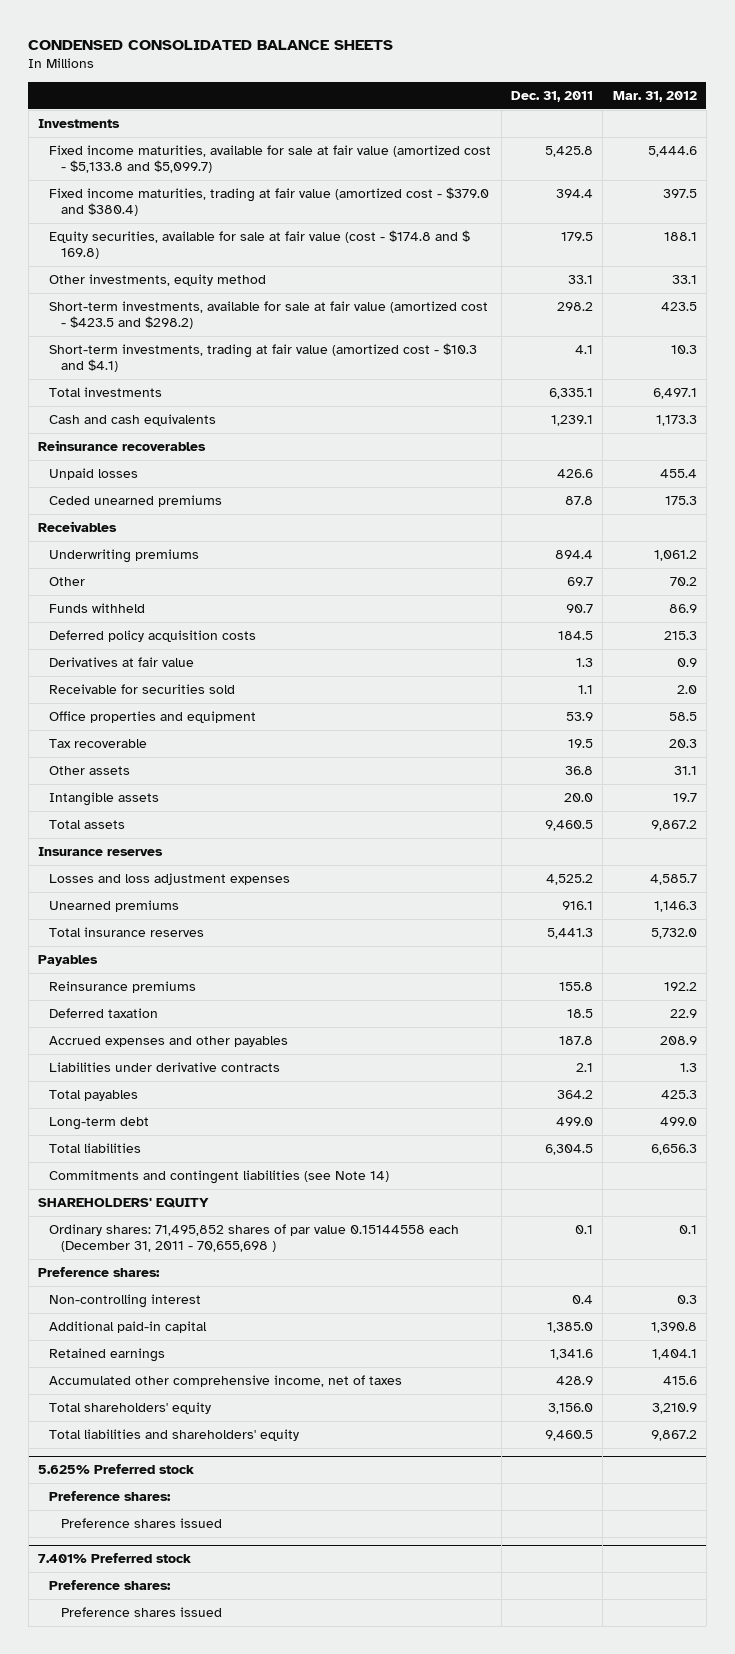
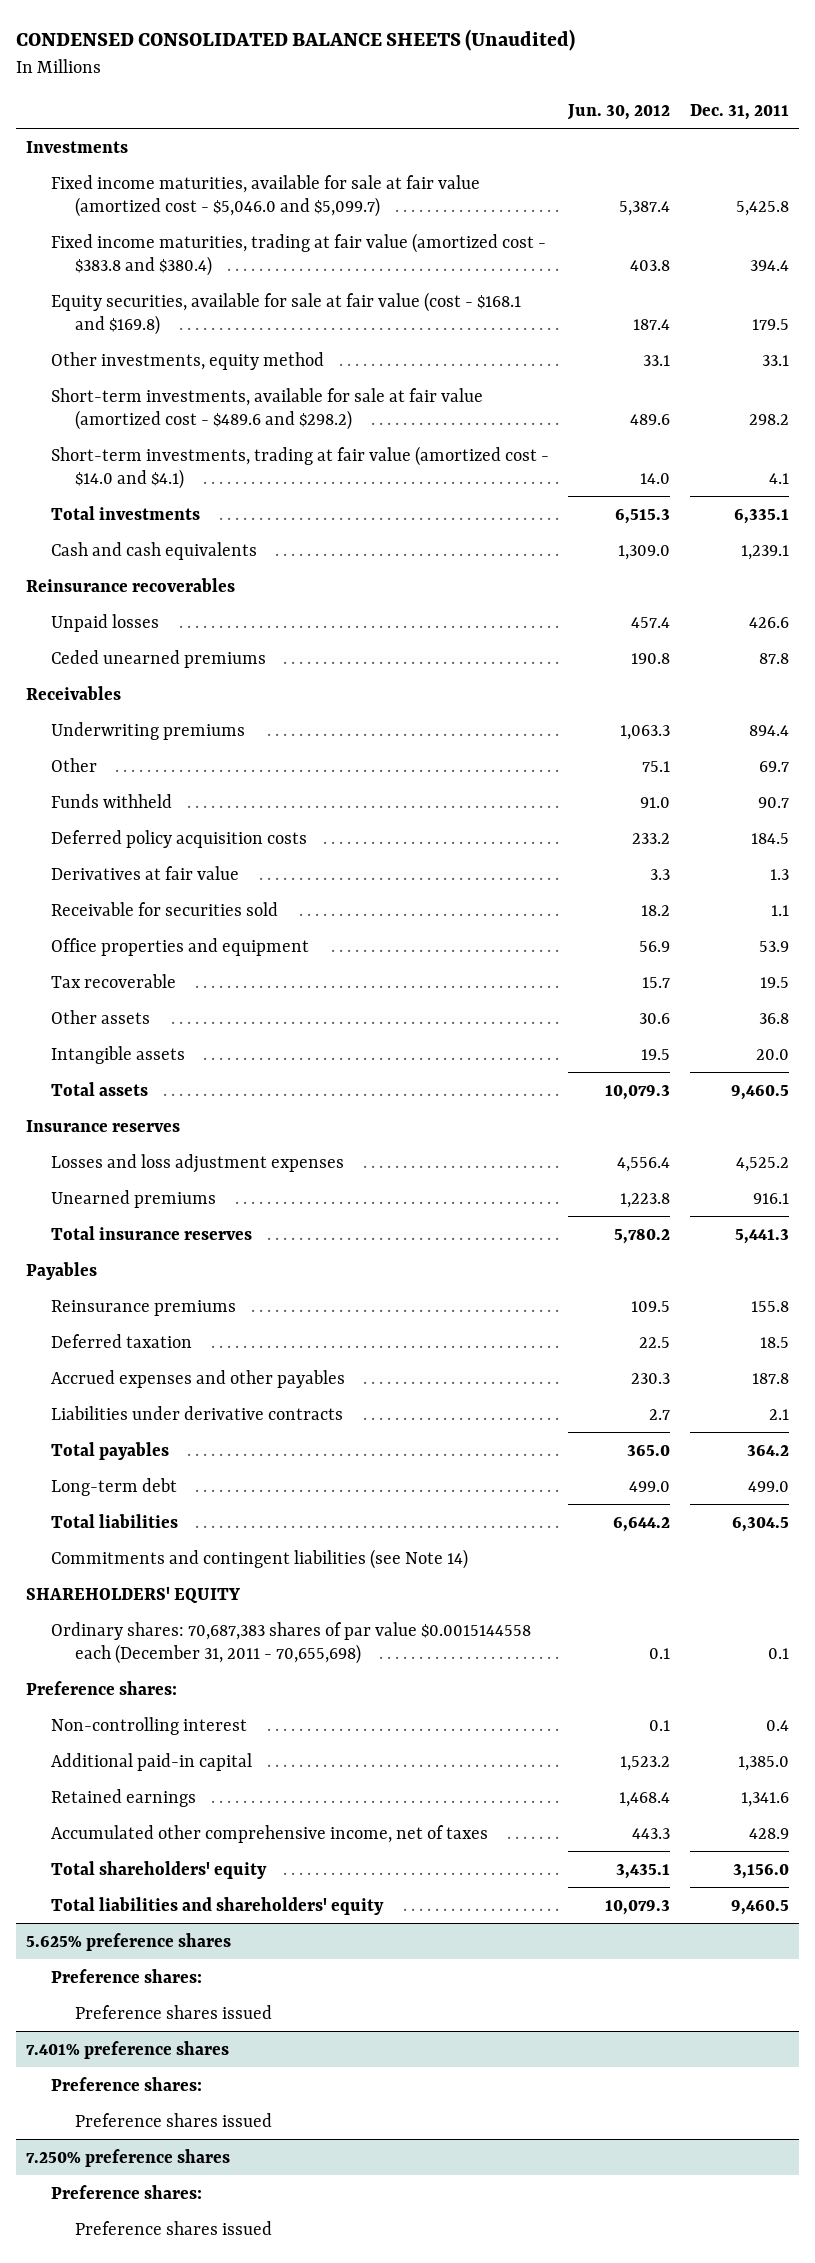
- CONDENSED CONSOLIDATED BALANCE SHEETS
+ CONDENSED CONSOLIDATED BALANCE SHEETS (Unaudited)
- | Dec. 31, 2011 | Mar. 31, 2012
+ | Jun. 30, 2012 | Dec. 31, 2011
- Fixed income maturities, available for sale at fair value (amortized cost - $5,133.8 and $5,099.7) | 5,425.8 | 5,444.6
- Fixed income maturities, trading at fair value (amortized cost - $379.0 and $380.4) | 394.4 | 397.5
- Equity securities, available for sale at fair value (cost - $174.8 and $ 169.8) | 179.5 | 188.1
+ Fixed income maturities, available for sale at fair value (amortized cost - $5,046.0 and $5,099.7) | 5,387.4 | 5,425.8
+ Fixed income maturities, trading at fair value (amortized cost - $383.8 and $380.4) | 403.8 | 394.4
+ Equity securities, available for sale at fair value (cost - $168.1 and $169.8) | 187.4 | 179.5
- Short-term investments, available for sale at fair value (amortized cost - $423.5 and $298.2) | 298.2 | 423.5
- Short-term investments, trading at fair value (amortized cost - $10.3 and $4.1) | 4.1 | 10.3
+ Short-term investments, available for sale at fair value (amortized cost - $489.6 and $298.2) | 489.6 | 298.2
+ Short-term investments, trading at fair value (amortized cost - $14.0 and $4.1) | 14.0 | 4.1
- Ordinary shares: 71,495,852 shares of par value 0.15144558 each (December 31, 2011 - 70,655,698 ) | 0.1 | 0.1
+ Ordinary shares: 70,687,383 shares of par value $0.0015144558 each (December 31, 2011 - 70,655,698) | 0.1 | 0.1
- 5.625% Preferred stock
+ 5.625% preference shares
- 7.401% Preferred stock
+ 7.401% preference shares
+ 7.250% preference shares
+ Preference shares:
+ Preference shares issued

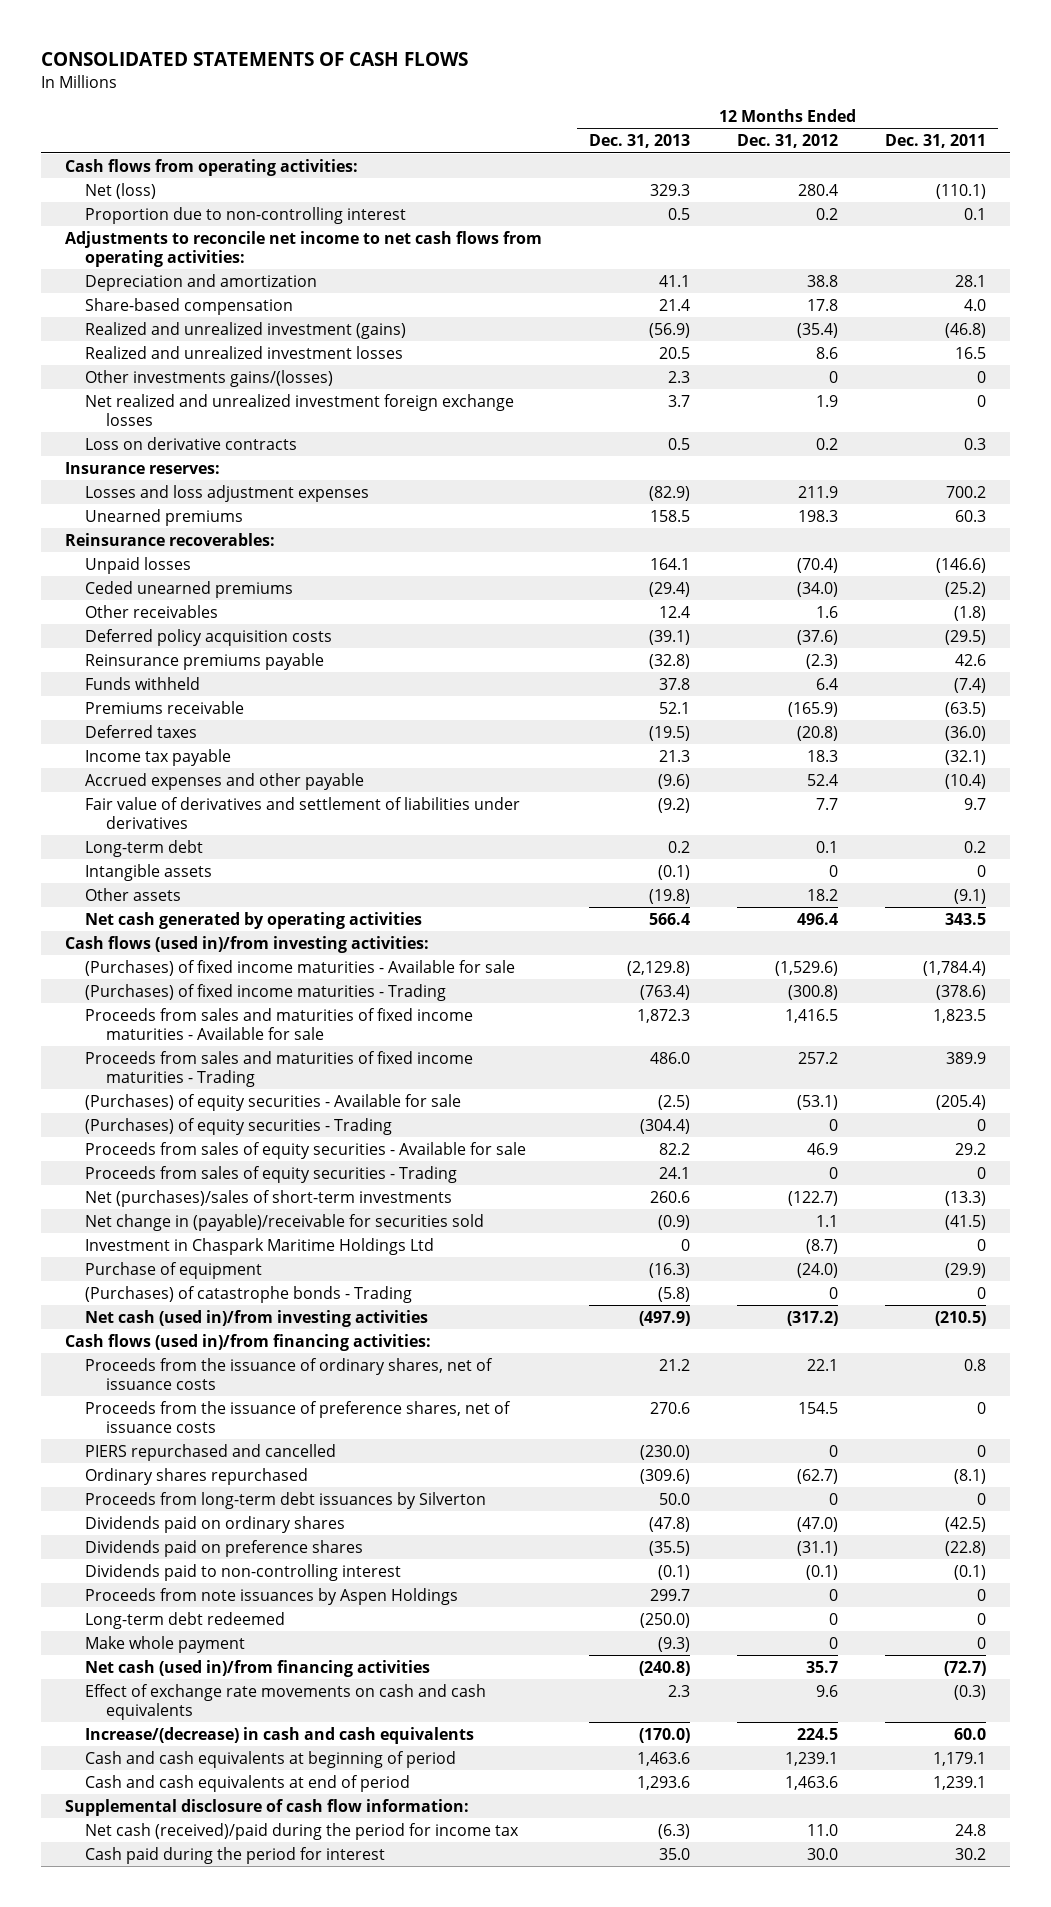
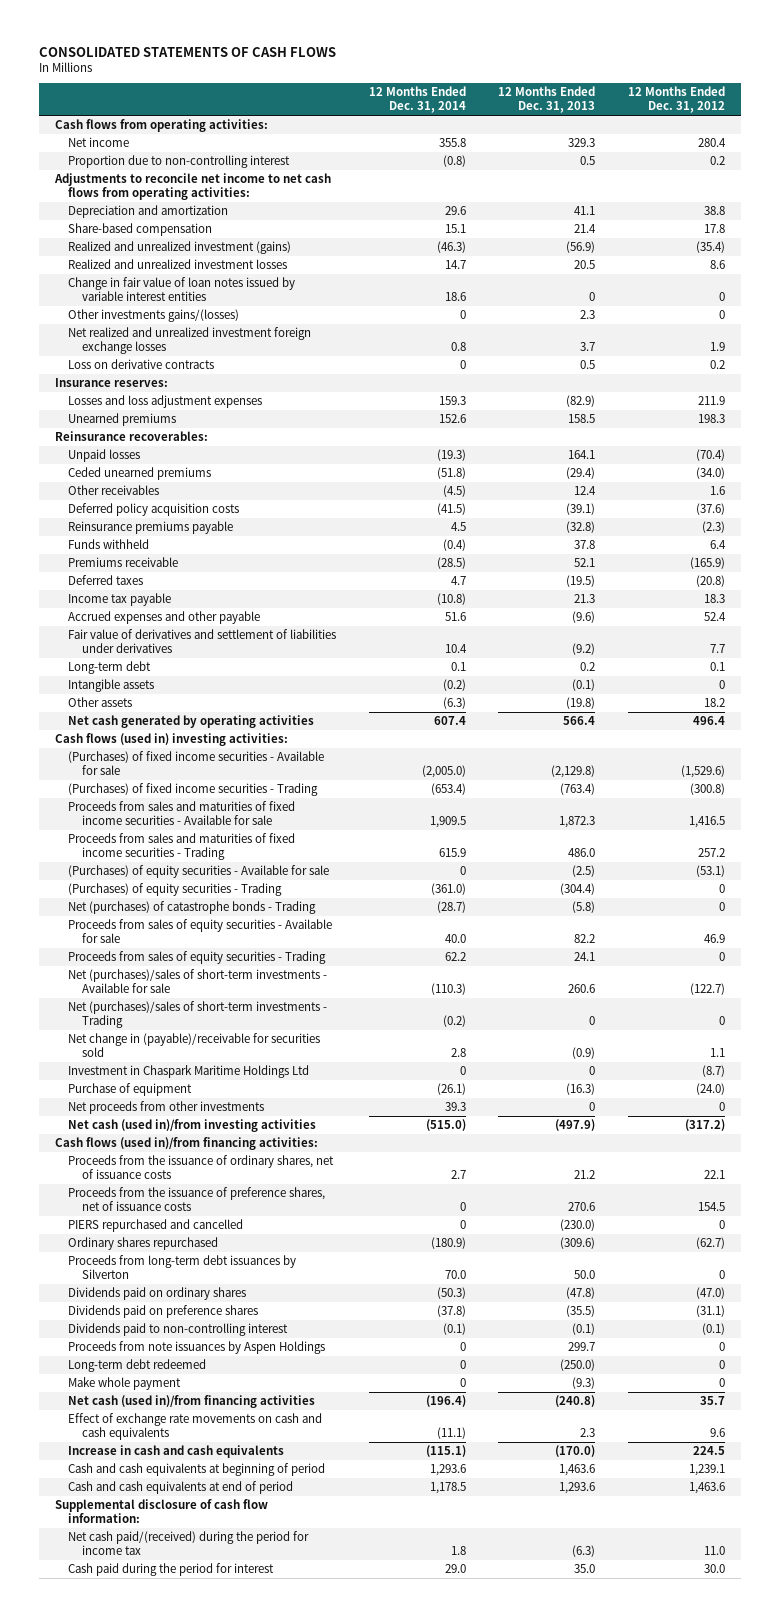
- | 12 Months Ended Dec. 31, 2013 | 12 Months Ended Dec. 31, 2012 | 12 Months Ended Dec. 31, 2011
+ | 12 Months Ended Dec. 31, 2014 | 12 Months Ended Dec. 31, 2013 | 12 Months Ended Dec. 31, 2012
- Net (loss) | 329.3 | 280.4 | (110.1)
+ Net income | 355.8 | 329.3 | 280.4
+ Change in fair value of loan notes issued by variable interest entities | 18.6 | 0 | 0
- Cash flows (used in)/from investing activities:
- (Purchases) of fixed income maturities - Available for sale | (2,129.8) | (1,529.6) | (1,784.4)
- (Purchases) of fixed income maturities - Trading | (763.4) | (300.8) | (378.6)
- Proceeds from sales and maturities of fixed income maturities - Available for sale | 1,872.3 | 1,416.5 | 1,823.5
- Proceeds from sales and maturities of fixed income maturities - Trading | 486.0 | 257.2 | 389.9
+ Cash flows (used in) investing activities:
+ (Purchases) of fixed income securities - Available for sale | (2,005.0) | (2,129.8) | (1,529.6)
+ (Purchases) of fixed income securities - Trading | (653.4) | (763.4) | (300.8)
+ Proceeds from sales and maturities of fixed income securities - Available for sale | 1,909.5 | 1,872.3 | 1,416.5
+ Proceeds from sales and maturities of fixed income securities - Trading | 615.9 | 486.0 | 257.2
+ Net (purchases) of catastrophe bonds - Trading | (28.7) | (5.8) | 0
- Net (purchases)/sales of short-term investments | 260.6 | (122.7) | (13.3)
+ Net (purchases)/sales of short-term investments - Available for sale | (110.3) | 260.6 | (122.7)
+ Net (purchases)/sales of short-term investments - Trading | (0.2) | 0 | 0
- (Purchases) of catastrophe bonds - Trading | (5.8) | 0 | 0
+ Net proceeds from other investments | 39.3 | 0 | 0
- Increase/(decrease) in cash and cash equivalents | (170.0) | 224.5 | 60.0
+ Increase in cash and cash equivalents | (115.1) | (170.0) | 224.5
- Net cash (received)/paid during the period for income tax | (6.3) | 11.0 | 24.8
+ Net cash paid/(received) during the period for income tax | 1.8 | (6.3) | 11.0

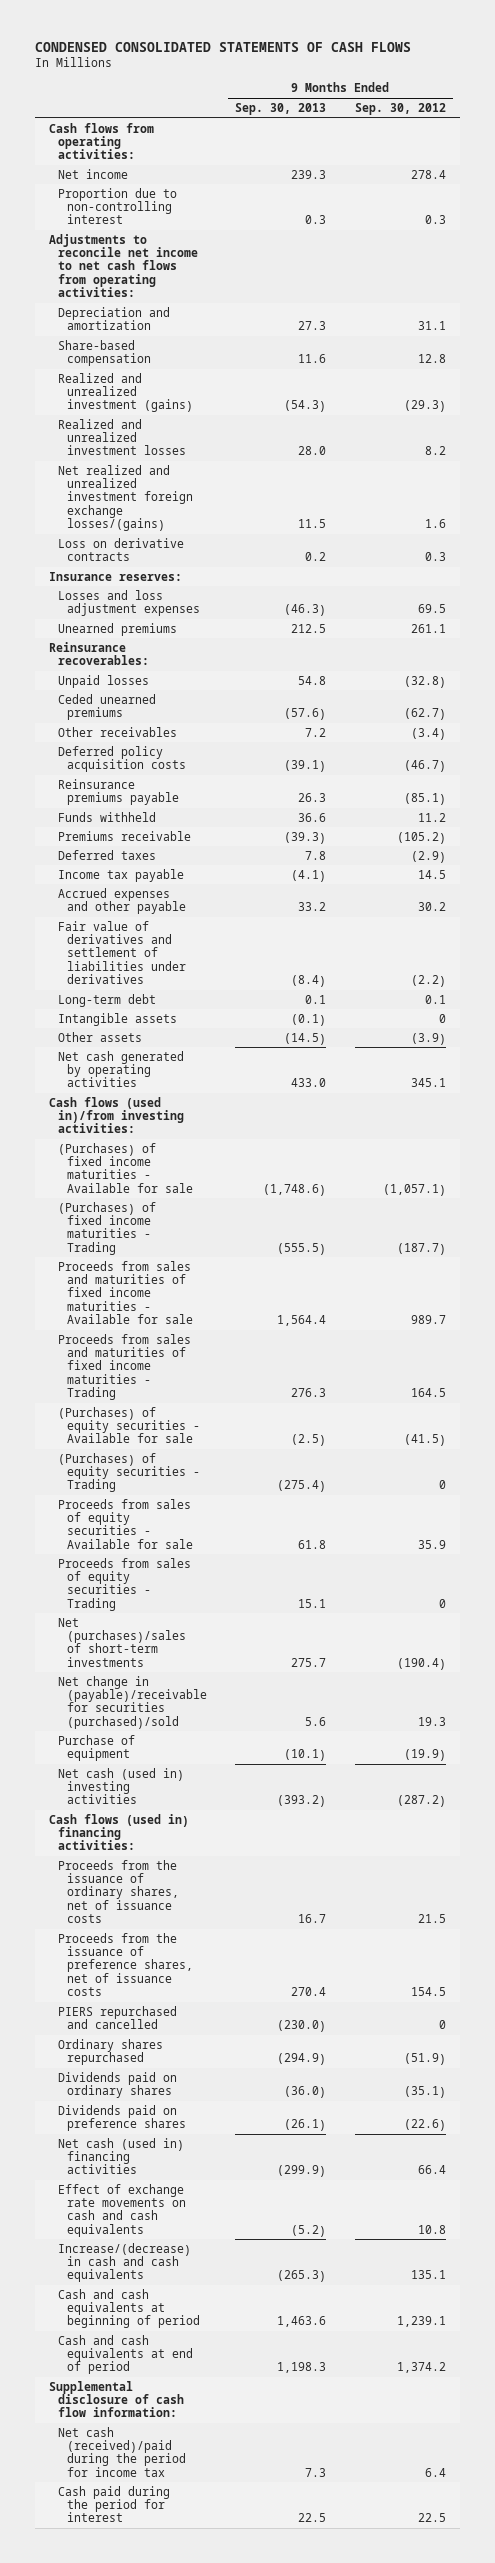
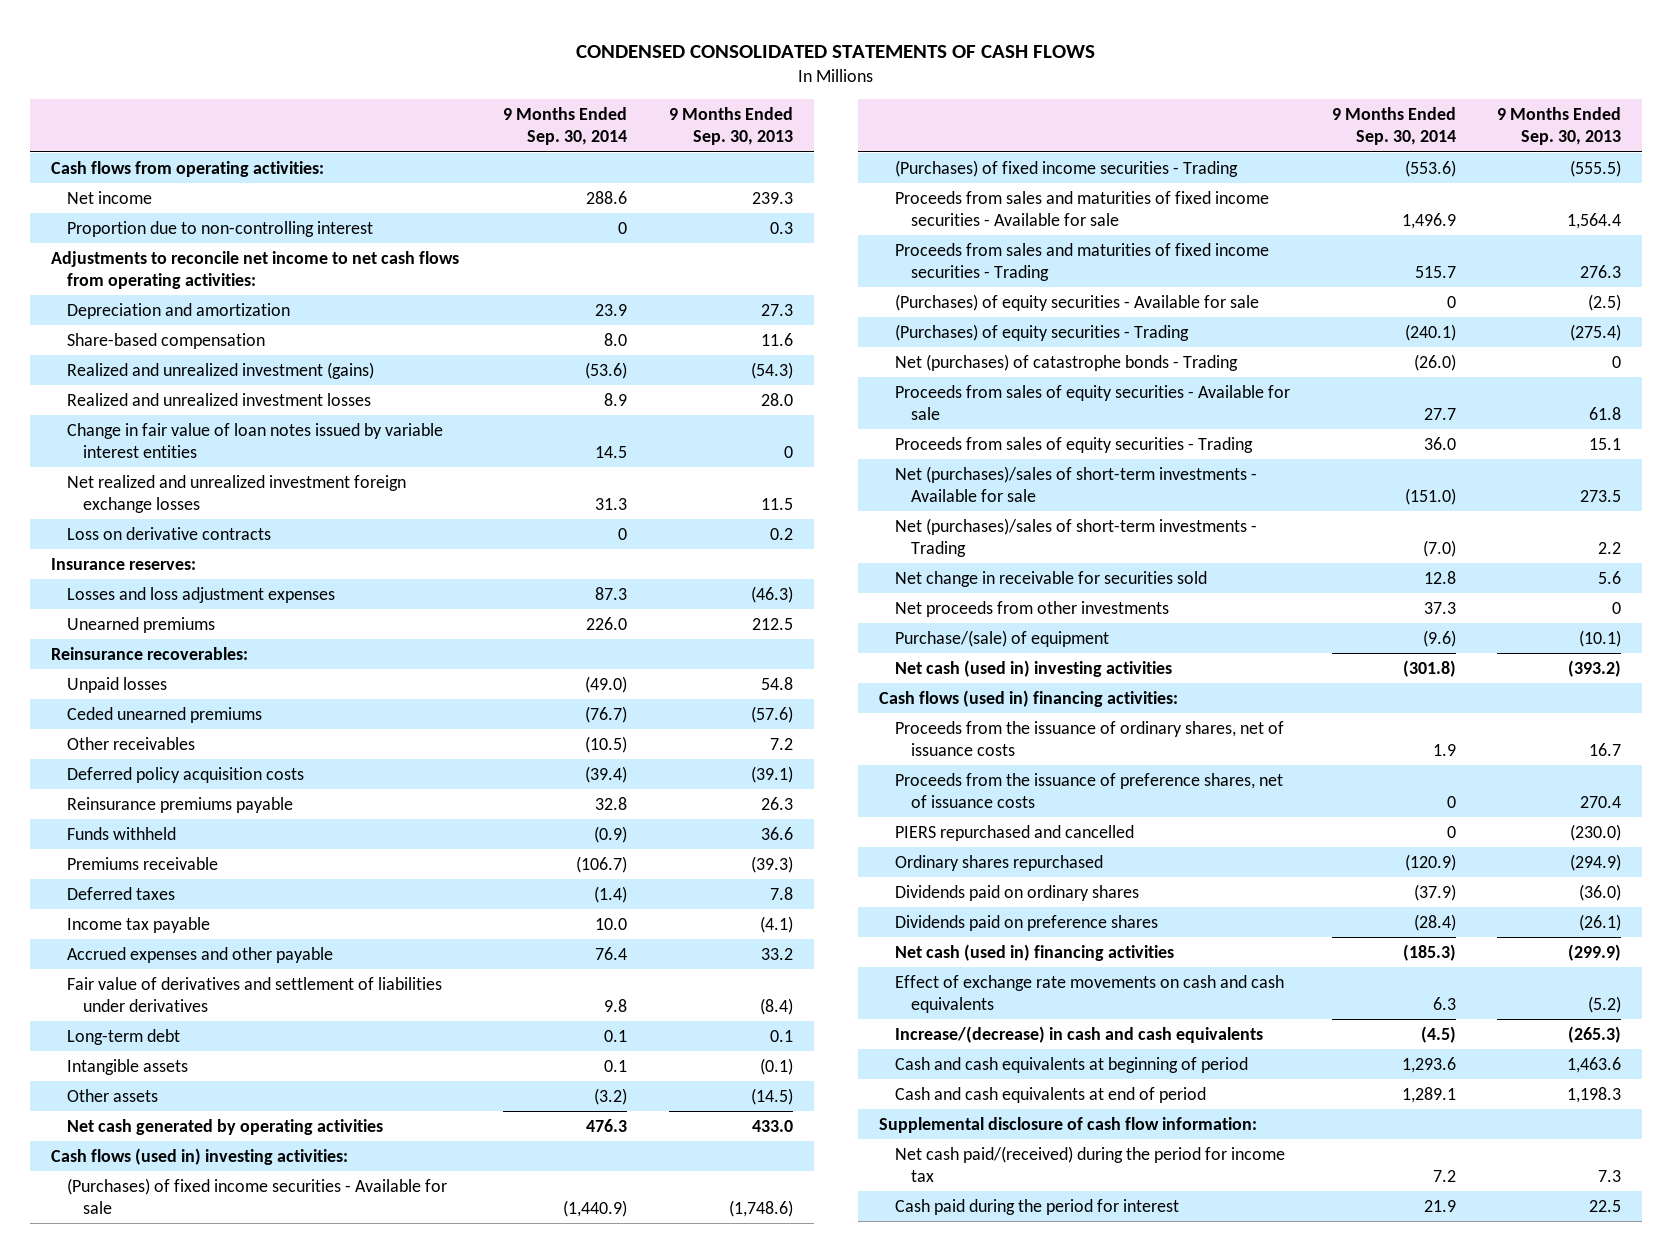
- | 9 Months Ended Sep. 30, 2013 | 9 Months Ended Sep. 30, 2012
+ | 9 Months Ended Sep. 30, 2014 | 9 Months Ended Sep. 30, 2013
- Net realized and unrealized investment foreign exchange losses/(gains) | 11.5 | 1.6
+ Change in fair value of loan notes issued by variable interest entities | 14.5 | 0
+ Net realized and unrealized investment foreign exchange losses | 31.3 | 11.5
- Cash flows (used in)/from investing activities:
- (Purchases) of fixed income maturities - Available for sale | (1,748.6) | (1,057.1)
- (Purchases) of fixed income maturities - Trading | (555.5) | (187.7)
- Proceeds from sales and maturities of fixed income maturities - Available for sale | 1,564.4 | 989.7
- Proceeds from sales and maturities of fixed income maturities - Trading | 276.3 | 164.5
+ Cash flows (used in) investing activities:
+ (Purchases) of fixed income securities - Available for sale | (1,440.9) | (1,748.6)
+ (Purchases) of fixed income securities - Trading | (553.6) | (555.5)
+ Proceeds from sales and maturities of fixed income securities - Available for sale | 1,496.9 | 1,564.4
+ Proceeds from sales and maturities of fixed income securities - Trading | 515.7 | 276.3
+ Net (purchases) of catastrophe bonds - Trading | (26.0) | 0
- Net (purchases)/sales of short-term investments | 275.7 | (190.4)
- Net change in (payable)/receivable for securities (purchased)/sold | 5.6 | 19.3
- Purchase of equipment | (10.1) | (19.9)
+ Net (purchases)/sales of short-term investments - Available for sale | (151.0) | 273.5
+ Net (purchases)/sales of short-term investments - Trading | (7.0) | 2.2
+ Net change in receivable for securities sold | 12.8 | 5.6
+ Net proceeds from other investments | 37.3 | 0
+ Purchase/(sale) of equipment | (9.6) | (10.1)
- Net cash (received)/paid during the period for income tax | 7.3 | 6.4
+ Net cash paid/(received) during the period for income tax | 7.2 | 7.3

